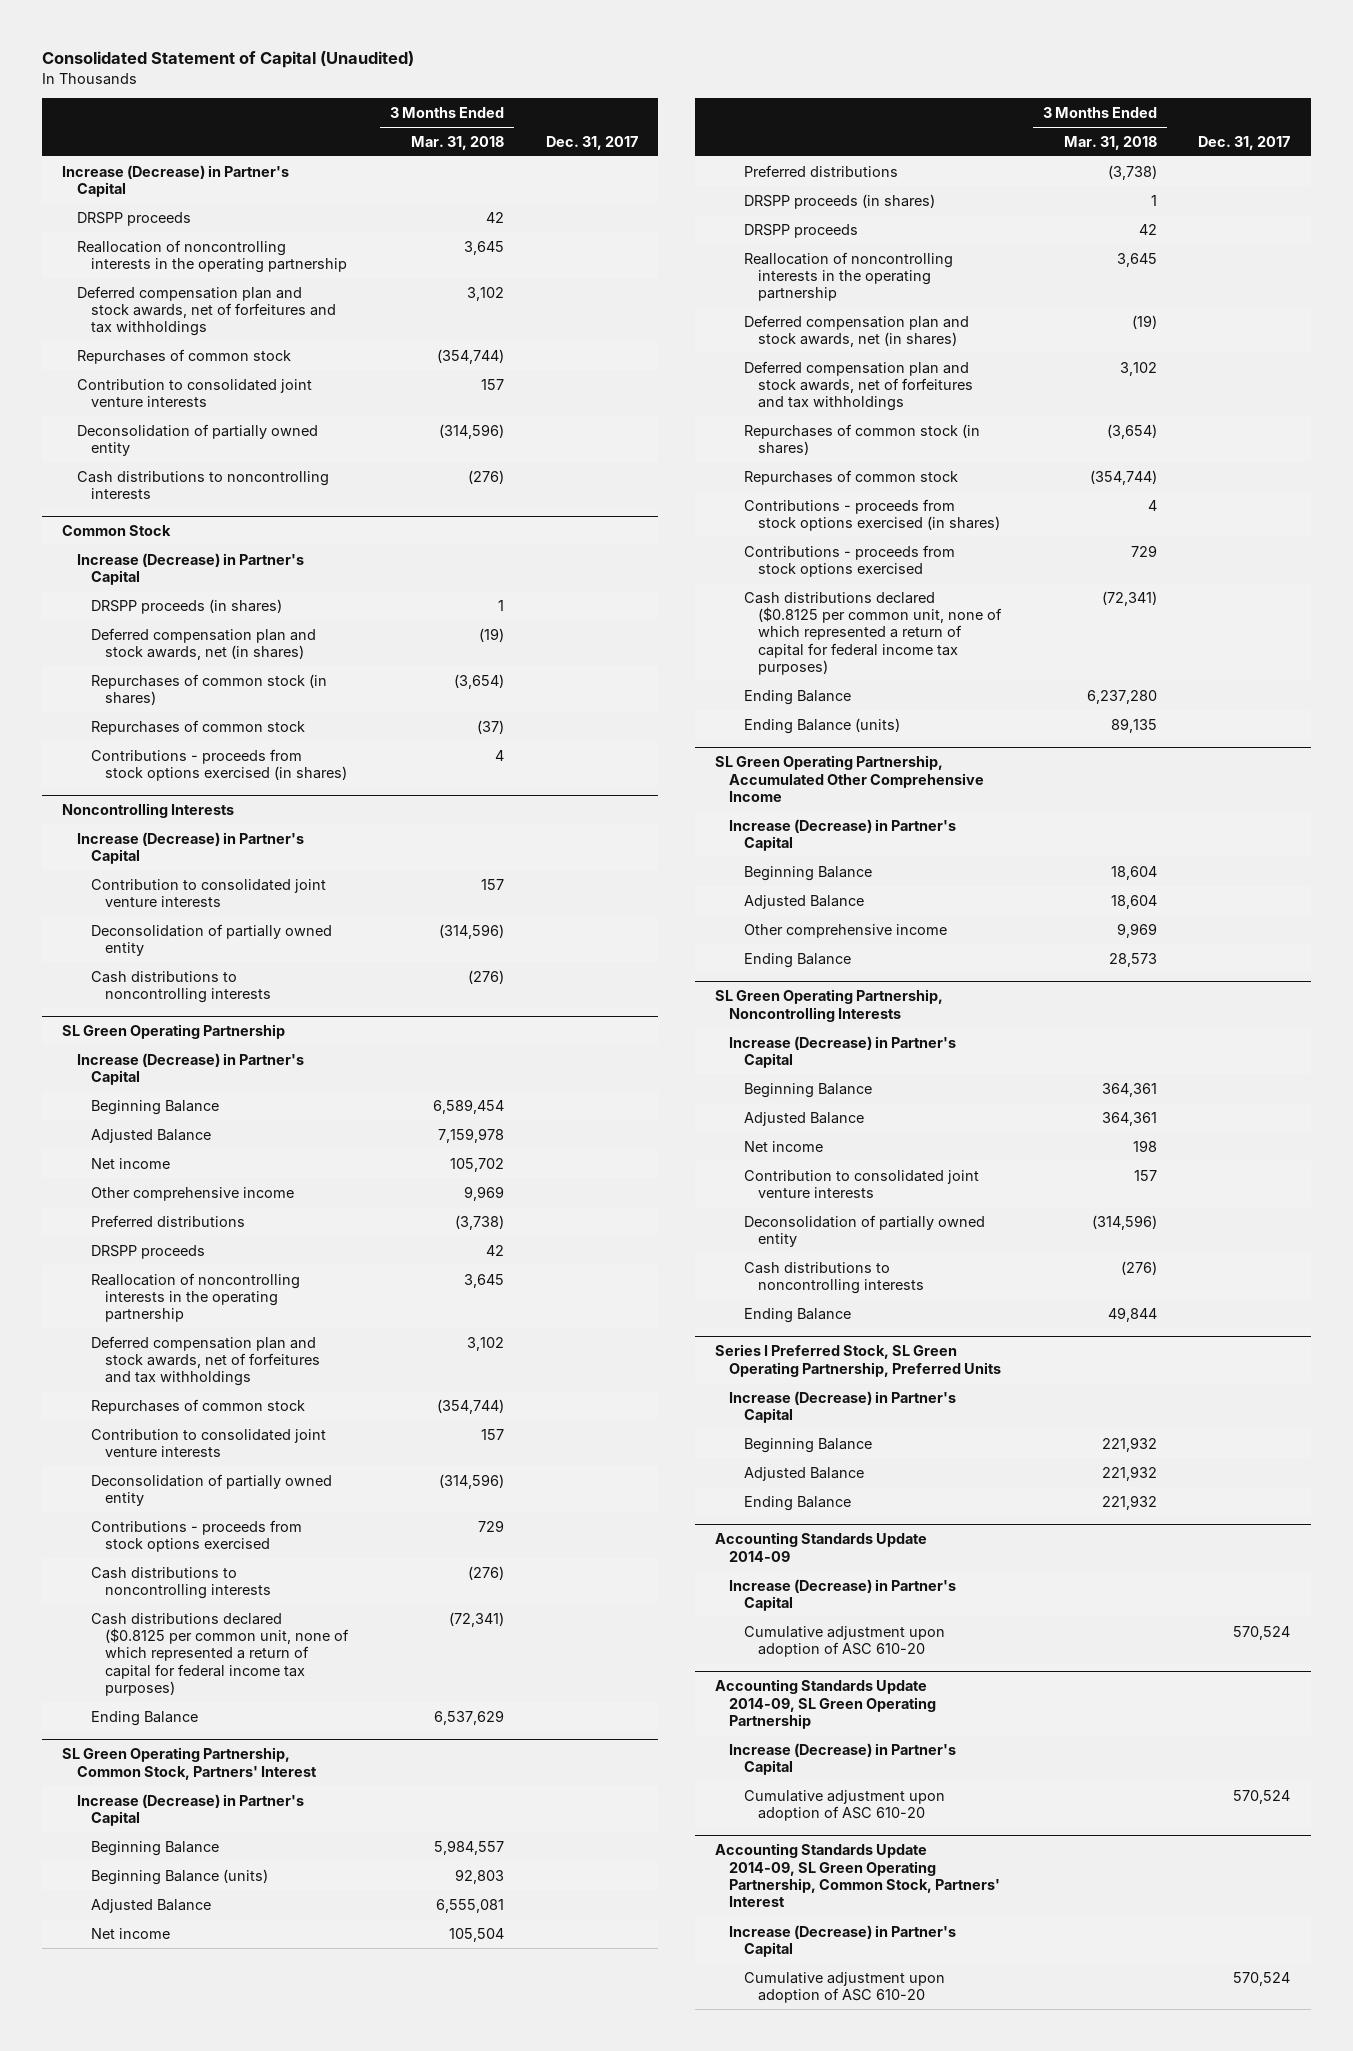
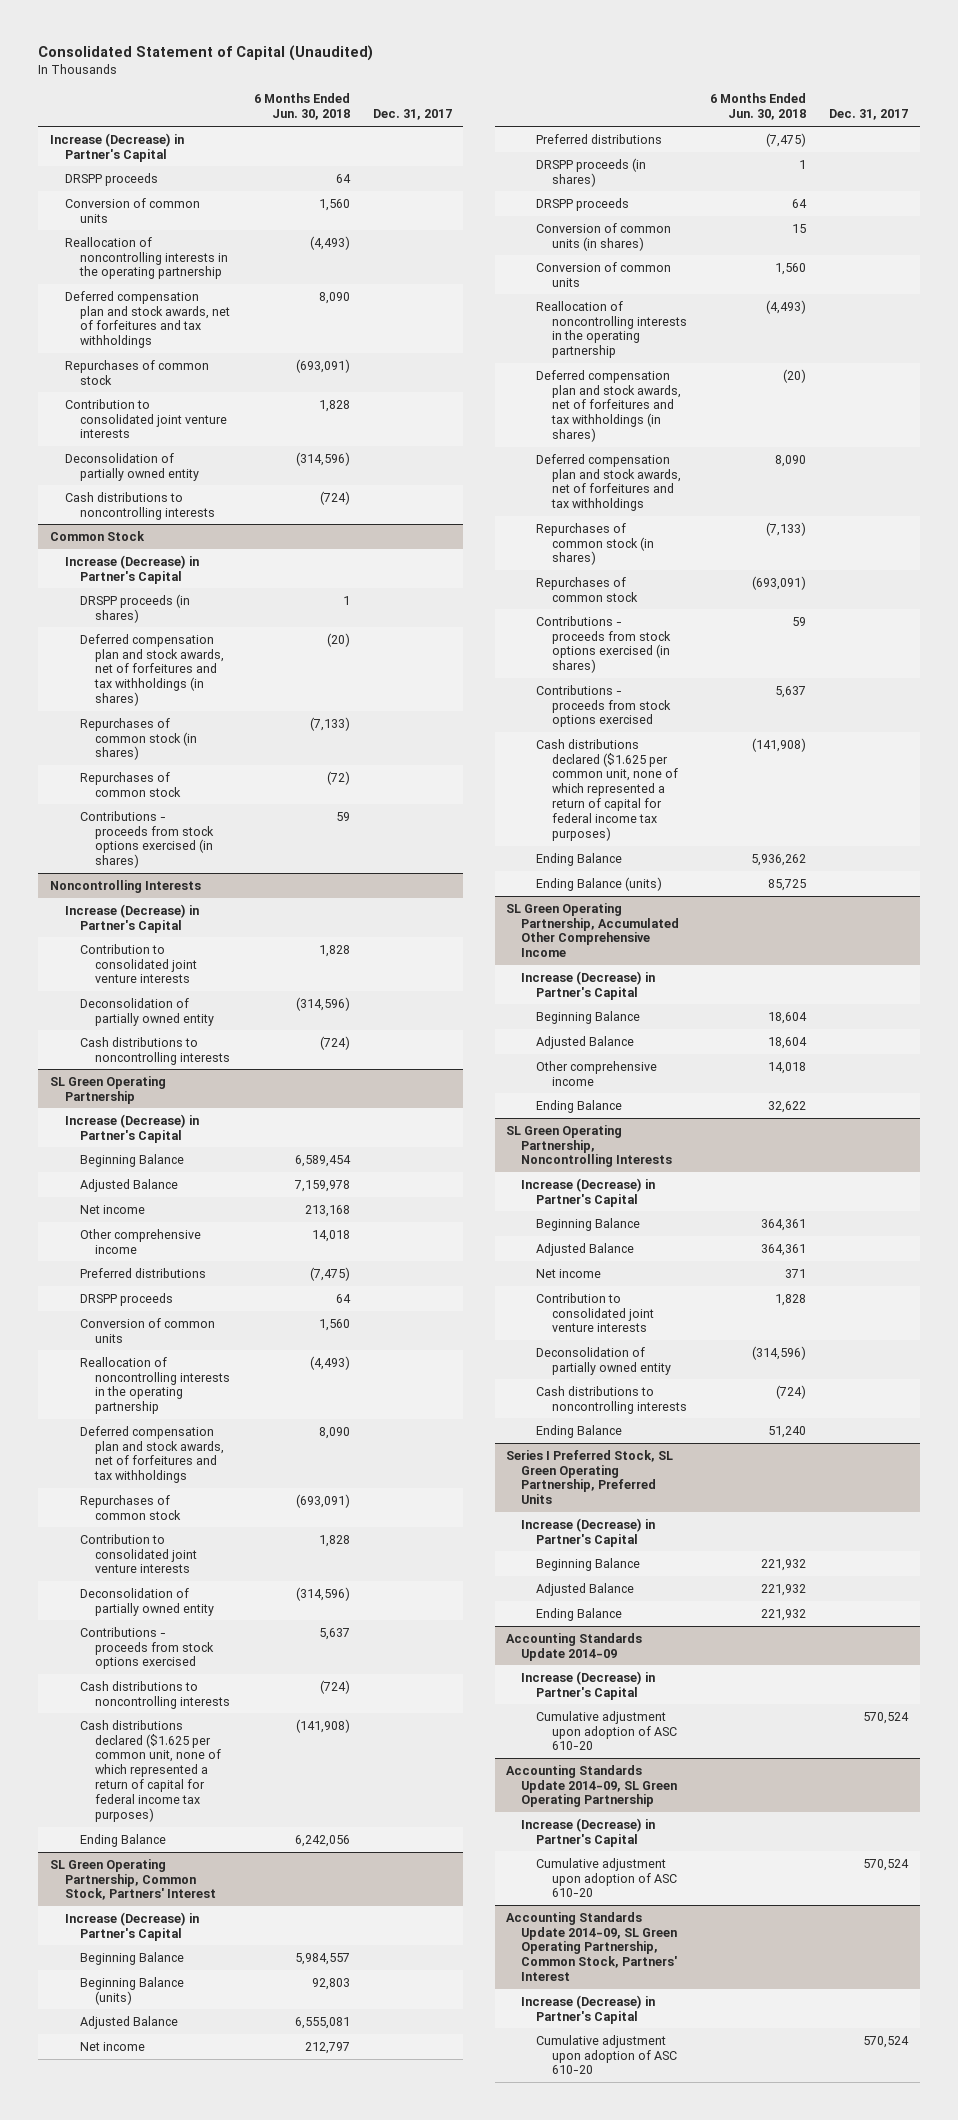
- | 3 Months Ended Mar. 31, 2018 | Dec. 31, 2017
+ | 6 Months Ended Jun. 30, 2018 | Dec. 31, 2017
+ Conversion of common units | 1,560 |
@ Common Stock
- Deferred compensation plan and stock awards, net (in shares) | (19) |
+ Deferred compensation plan and stock awards, net of forfeitures and tax withholdings (in shares) | (20) |
@ SL Green Operating Partnership
+ Conversion of common units | 1,560 |
- Cash distributions declared ($0.8125 per common unit, none of which represented a return of capital for federal income tax purposes) | (72,341) |
+ Cash distributions declared ($1.625 per common unit, none of which represented a return of capital for federal income tax purposes) | (141,908) |
@ SL Green Operating Partnership, Common Stock, Partners' Interest
+ Conversion of common units (in shares) | 15 |
+ Conversion of common units | 1,560 |
- Deferred compensation plan and stock awards, net (in shares) | (19) |
+ Deferred compensation plan and stock awards, net of forfeitures and tax withholdings (in shares) | (20) |
- Cash distributions declared ($0.8125 per common unit, none of which represented a return of capital for federal income tax purposes) | (72,341) |
+ Cash distributions declared ($1.625 per common unit, none of which represented a return of capital for federal income tax purposes) | (141,908) |

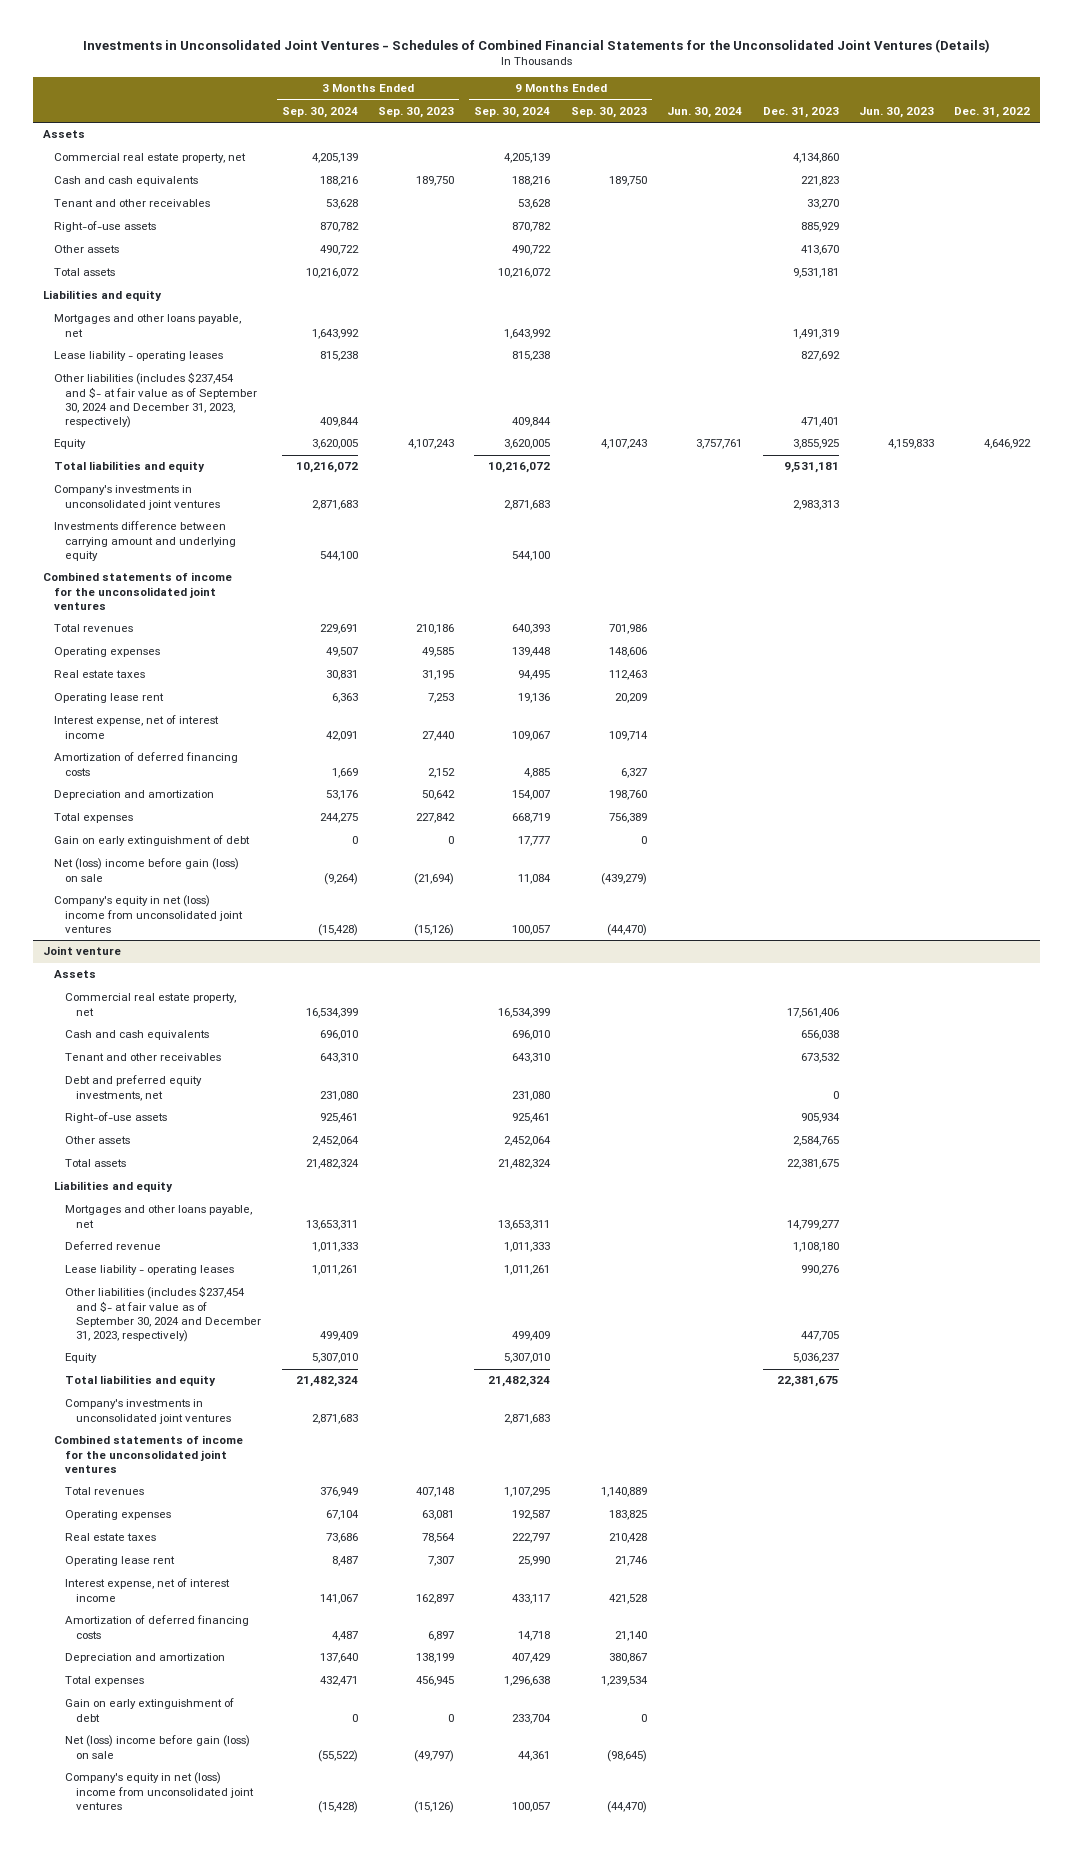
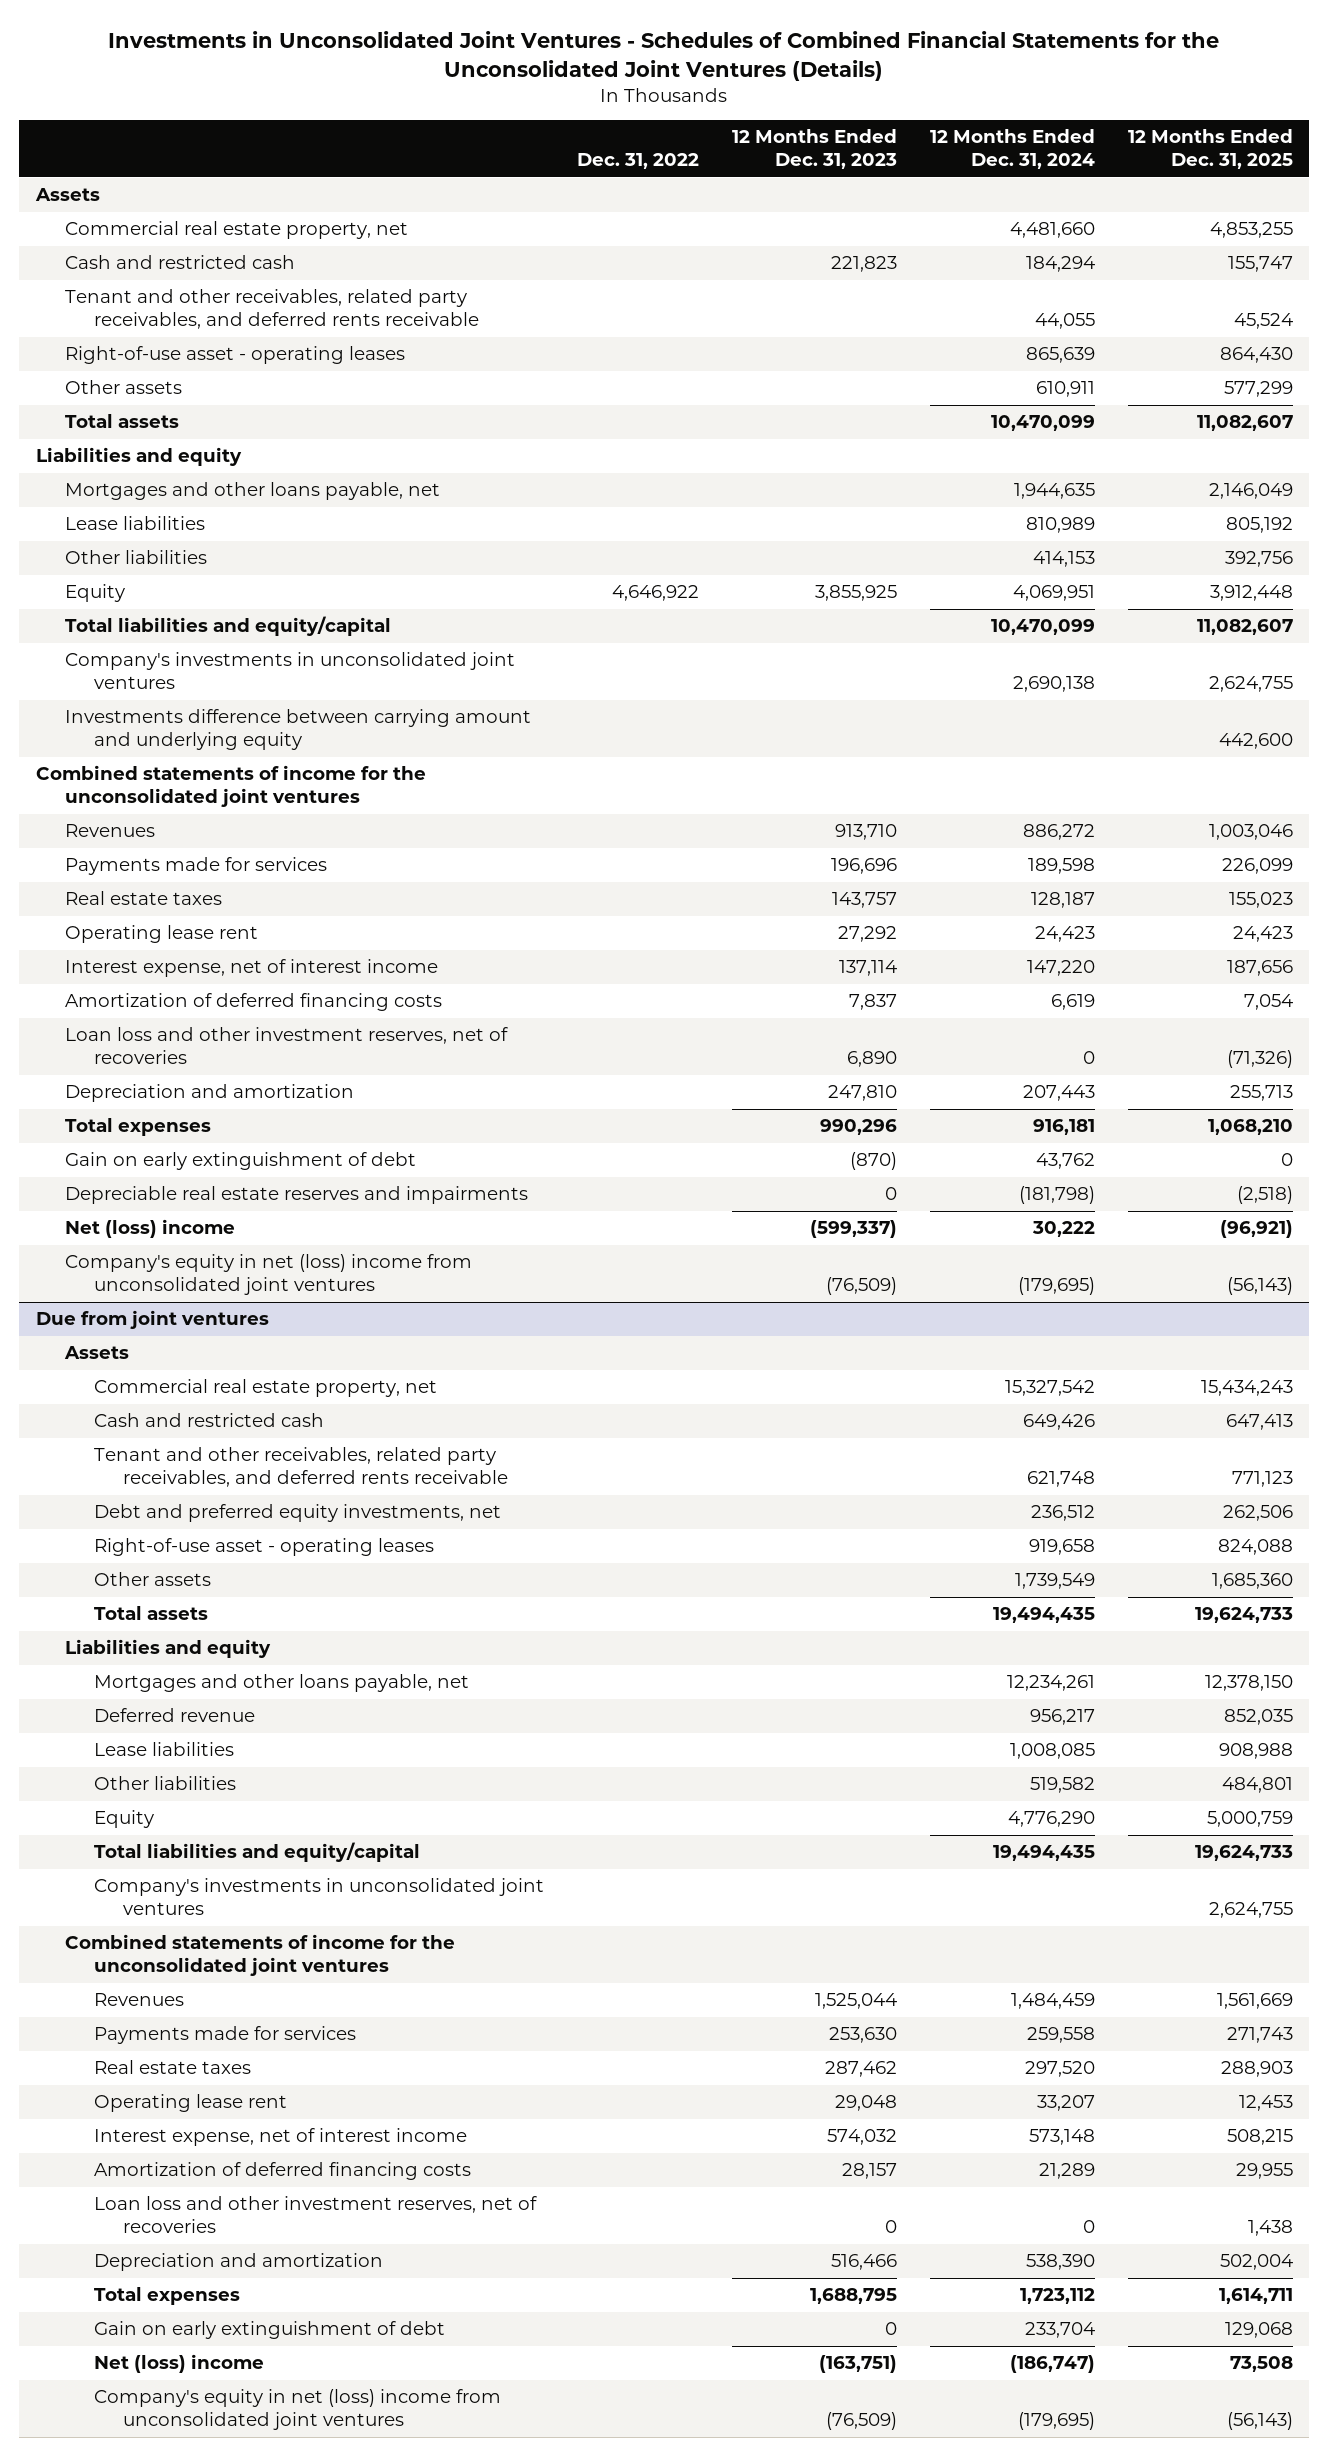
- | 3 Months Ended Sep. 30, 2024 | 3 Months Ended Sep. 30, 2023 | 9 Months Ended Sep. 30, 2024 | 9 Months Ended Sep. 30, 2023 | Jun. 30, 2024 | Dec. 31, 2023 | Jun. 30, 2023 | Dec. 31, 2022
+ | Dec. 31, 2022 | 12 Months Ended Dec. 31, 2023 | 12 Months Ended Dec. 31, 2024 | 12 Months Ended Dec. 31, 2025
- Cash and cash equivalents | 188,216 | 189,750 | 188,216 | 189,750 | | 221,823 | |
- Tenant and other receivables | 53,628 | | 53,628 | | | 33,270 | |
- Right-of-use assets | 870,782 | | 870,782 | | | 885,929 | |
+ Cash and restricted cash | | 221,823 | 184,294 | 155,747
+ Tenant and other receivables, related party receivables, and deferred rents receivable | | | 44,055 | 45,524
+ Right-of-use asset - operating leases | | | 865,639 | 864,430
- Lease liability - operating leases | 815,238 | | 815,238 | | | 827,692 | |
- Other liabilities (includes $237,454 and $- at fair value as of September 30, 2024 and December 31, 2023, respectively) | 409,844 | | 409,844 | | | 471,401 | |
+ Lease liabilities | | | 810,989 | 805,192
+ Other liabilities | | | 414,153 | 392,756
- Total liabilities and equity | 10,216,072 | | 10,216,072 | | | 9,531,181 | |
+ Total liabilities and equity/capital | | | 10,470,099 | 11,082,607
- Total revenues | 229,691 | 210,186 | 640,393 | 701,986 | | | |
- Operating expenses | 49,507 | 49,585 | 139,448 | 148,606 | | | |
+ Revenues | | 913,710 | 886,272 | 1,003,046
+ Payments made for services | | 196,696 | 189,598 | 226,099
+ Loan loss and other investment reserves, net of recoveries | | 6,890 | 0 | (71,326)
- Net (loss) income before gain (loss) on sale | (9,264) | (21,694) | 11,084 | (439,279) | | | |
+ Depreciable real estate reserves and impairments | | 0 | (181,798) | (2,518)
+ Net (loss) income | | (599,337) | 30,222 | (96,921)
- Joint venture
+ Due from joint ventures
- Cash and cash equivalents | 696,010 | | 696,010 | | | 656,038 | |
- Tenant and other receivables | 643,310 | | 643,310 | | | 673,532 | |
+ Cash and restricted cash | | | 649,426 | 647,413
+ Tenant and other receivables, related party receivables, and deferred rents receivable | | | 621,748 | 771,123
- Right-of-use assets | 925,461 | | 925,461 | | | 905,934 | |
+ Right-of-use asset - operating leases | | | 919,658 | 824,088
- Lease liability - operating leases | 1,011,261 | | 1,011,261 | | | 990,276 | |
- Other liabilities (includes $237,454 and $- at fair value as of September 30, 2024 and December 31, 2023, respectively) | 499,409 | | 499,409 | | | 447,705 | |
+ Lease liabilities | | | 1,008,085 | 908,988
+ Other liabilities | | | 519,582 | 484,801
- Total liabilities and equity | 21,482,324 | | 21,482,324 | | | 22,381,675 | |
+ Total liabilities and equity/capital | | | 19,494,435 | 19,624,733
- Total revenues | 376,949 | 407,148 | 1,107,295 | 1,140,889 | | | |
- Operating expenses | 67,104 | 63,081 | 192,587 | 183,825 | | | |
+ Revenues | | 1,525,044 | 1,484,459 | 1,561,669
+ Payments made for services | | 253,630 | 259,558 | 271,743
+ Loan loss and other investment reserves, net of recoveries | | 0 | 0 | 1,438
- Net (loss) income before gain (loss) on sale | (55,522) | (49,797) | 44,361 | (98,645) | | | |
+ Net (loss) income | | (163,751) | (186,747) | 73,508

